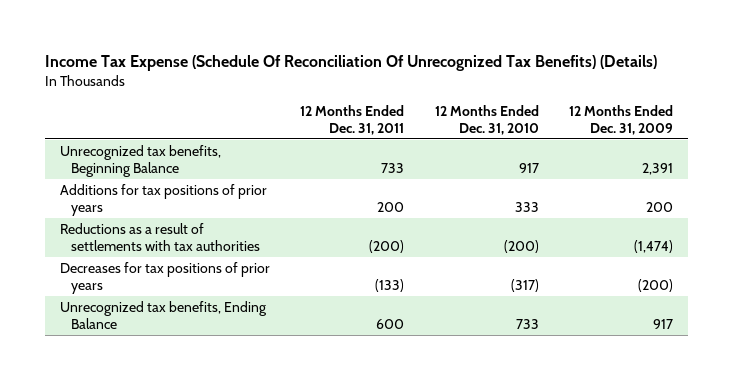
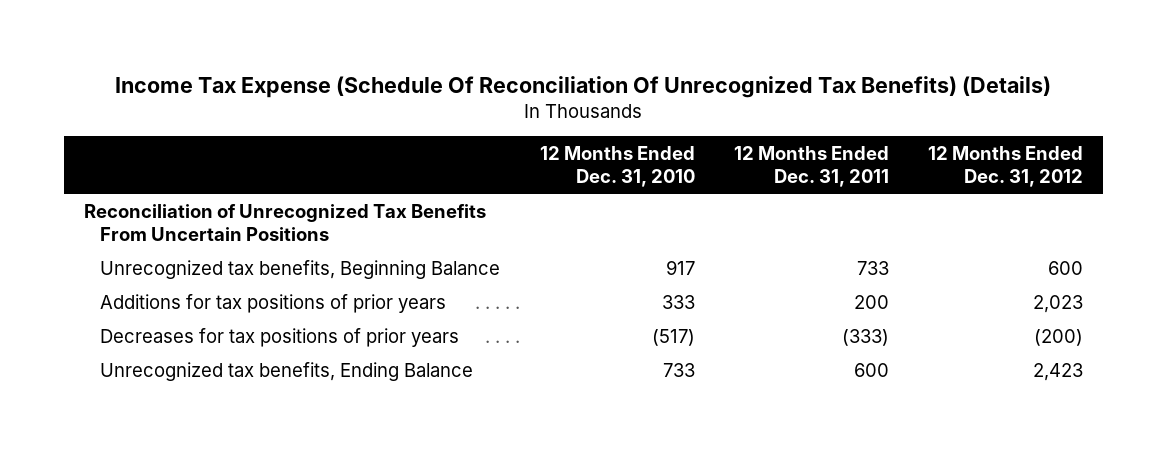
- | 12 Months Ended Dec. 31, 2011 | 12 Months Ended Dec. 31, 2010 | 12 Months Ended Dec. 31, 2009
+ | 12 Months Ended Dec. 31, 2010 | 12 Months Ended Dec. 31, 2011 | 12 Months Ended Dec. 31, 2012
+ Reconciliation of Unrecognized Tax Benefits From Uncertain Positions
- Reductions as a result of settlements with tax authorities | (200) | (200) | (1,474)
- Decreases for tax positions of prior years | (133) | (317) | (200)
+ Decreases for tax positions of prior years | (517) | (333) | (200)

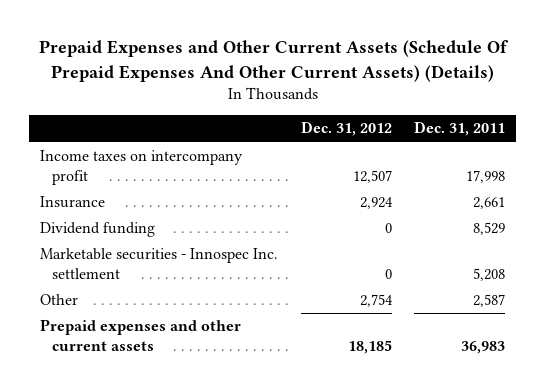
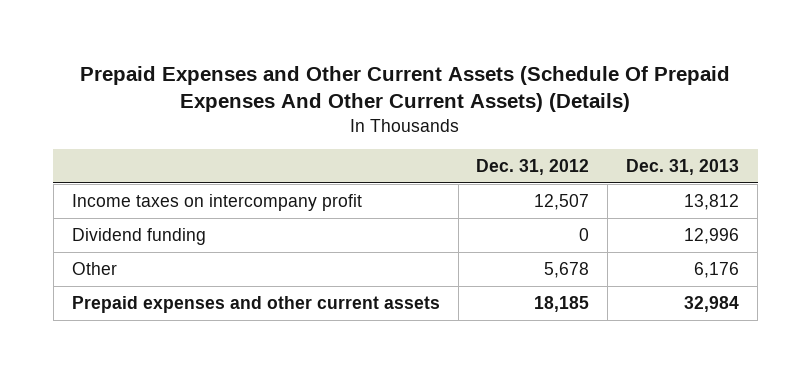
- | Dec. 31, 2012 | Dec. 31, 2011
+ | Dec. 31, 2012 | Dec. 31, 2013
- Insurance | 2,924 | 2,661
- Marketable securities - Innospec Inc. settlement | 0 | 5,208
- Other | 2,754 | 2,587
+ Other | 5,678 | 6,176

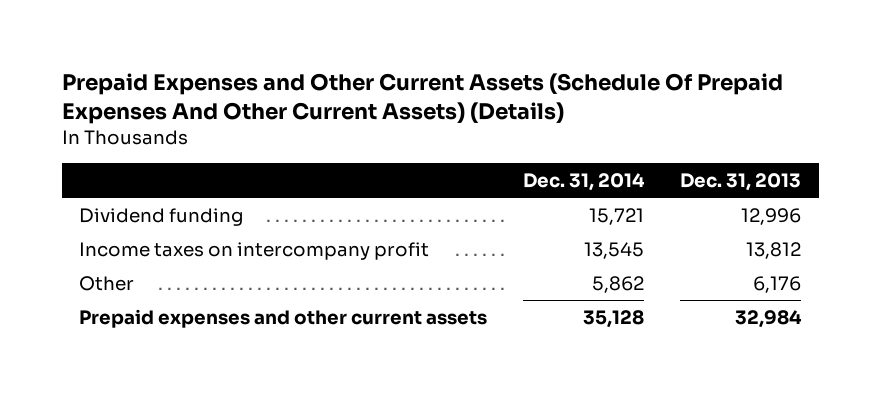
- | Dec. 31, 2012 | Dec. 31, 2013
+ | Dec. 31, 2014 | Dec. 31, 2013
moved down: Income taxes on intercompany profit | 13,545 | 13,812

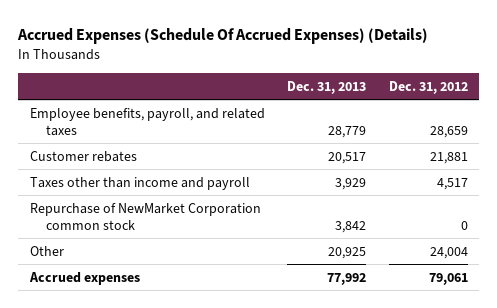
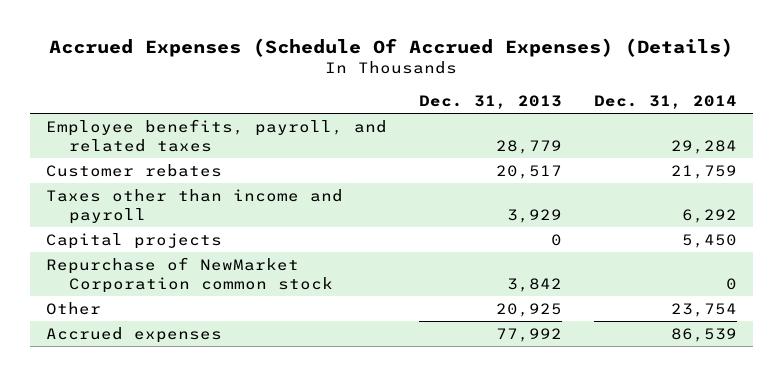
- | Dec. 31, 2013 | Dec. 31, 2012
+ | Dec. 31, 2013 | Dec. 31, 2014
+ Capital projects | 0 | 5,450

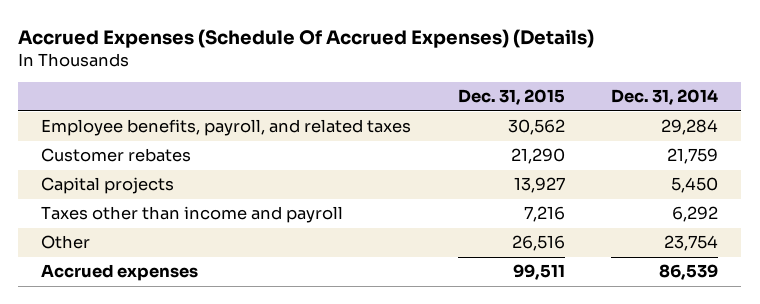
- | Dec. 31, 2013 | Dec. 31, 2014
+ | Dec. 31, 2015 | Dec. 31, 2014
- Repurchase of NewMarket Corporation common stock | 3,842 | 0
moved down: Taxes other than income and payroll | 7,216 | 6,292

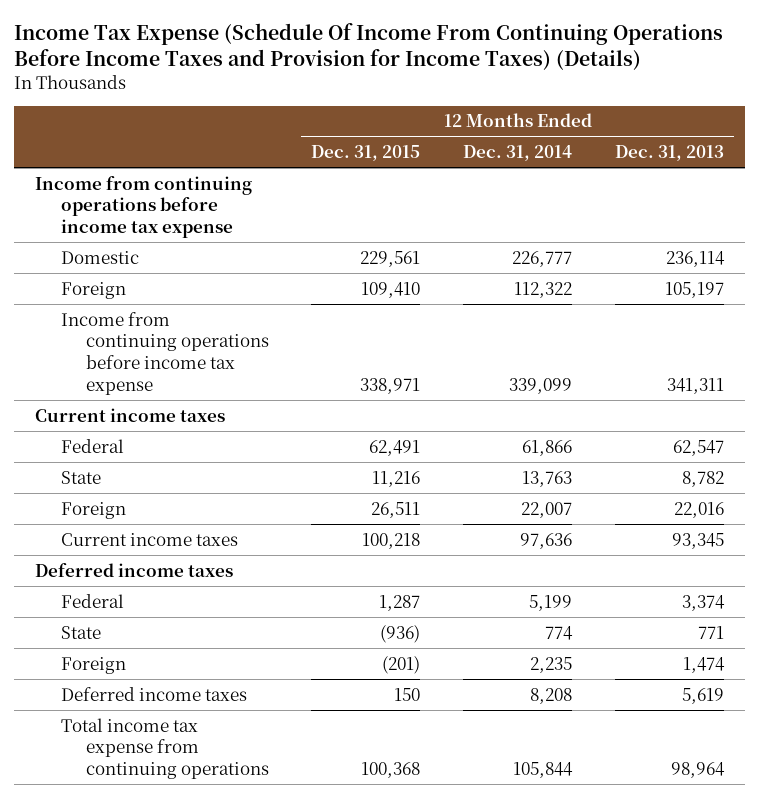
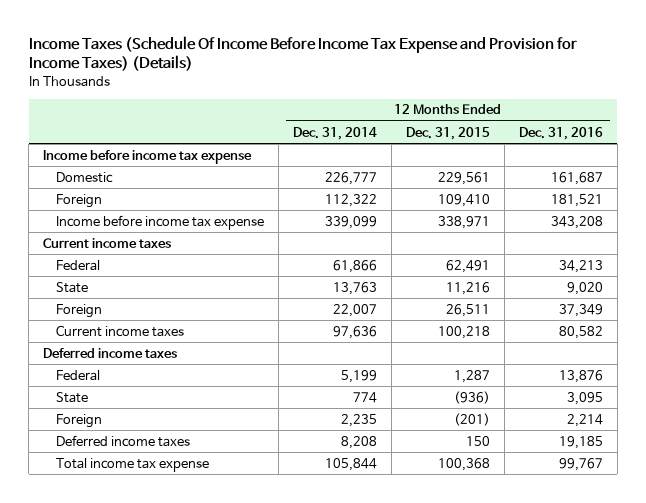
- Income Tax Expense (Schedule Of Income From Continuing Operations Before Income Taxes and Provision for Income Taxes) (Details)
+ Income Taxes (Schedule Of Income Before Income Tax Expense and Provision for Income Taxes) (Details)
- | 12 Months Ended Dec. 31, 2015 | 12 Months Ended Dec. 31, 2014 | 12 Months Ended Dec. 31, 2013
+ | 12 Months Ended Dec. 31, 2014 | 12 Months Ended Dec. 31, 2015 | 12 Months Ended Dec. 31, 2016
- Income from continuing operations before income tax expense
+ Income before income tax expense
- Income from continuing operations before income tax expense | 338,971 | 339,099 | 341,311
+ Income before income tax expense | 339,099 | 338,971 | 343,208
- Total income tax expense from continuing operations | 100,368 | 105,844 | 98,964
+ Total income tax expense | 105,844 | 100,368 | 99,767

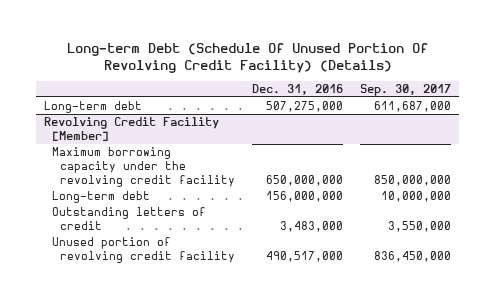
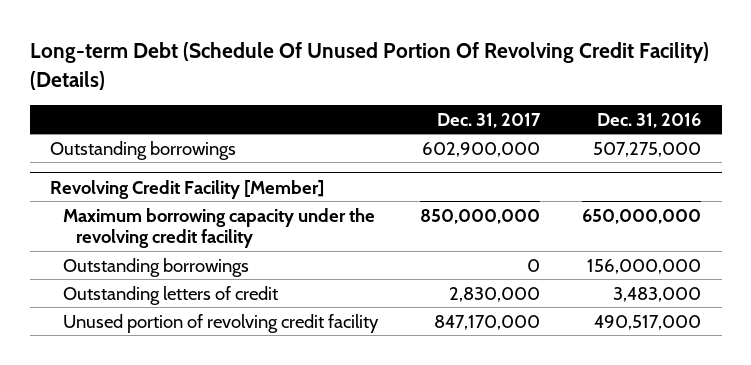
- | Dec. 31, 2016 | Sep. 30, 2017
+ | Dec. 31, 2017 | Dec. 31, 2016
- Long-term debt | 507,275,000 | 611,687,000
+ Outstanding borrowings | 602,900,000 | 507,275,000
@ Revolving Credit Facility [Member]
- Long-term debt | 156,000,000 | 10,000,000
+ Outstanding borrowings | 0 | 156,000,000

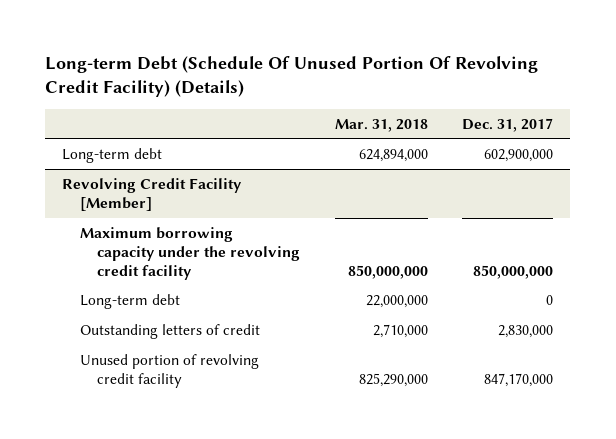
- | Dec. 31, 2017 | Dec. 31, 2016
+ | Mar. 31, 2018 | Dec. 31, 2017
- Outstanding borrowings | 602,900,000 | 507,275,000
+ Long-term debt | 624,894,000 | 602,900,000
@ Revolving Credit Facility [Member]
- Outstanding borrowings | 0 | 156,000,000
+ Long-term debt | 22,000,000 | 0

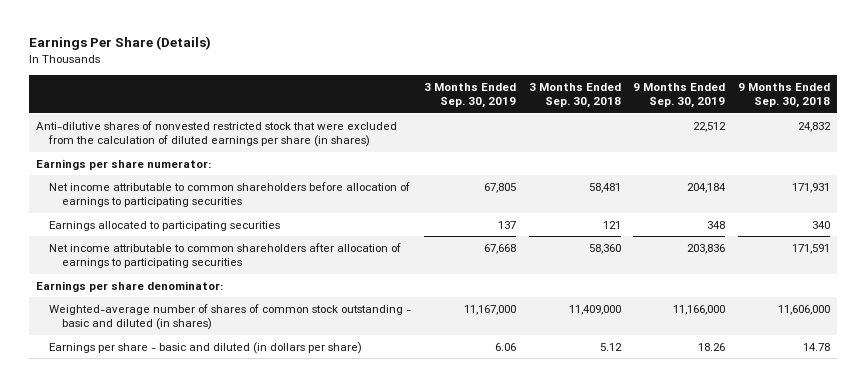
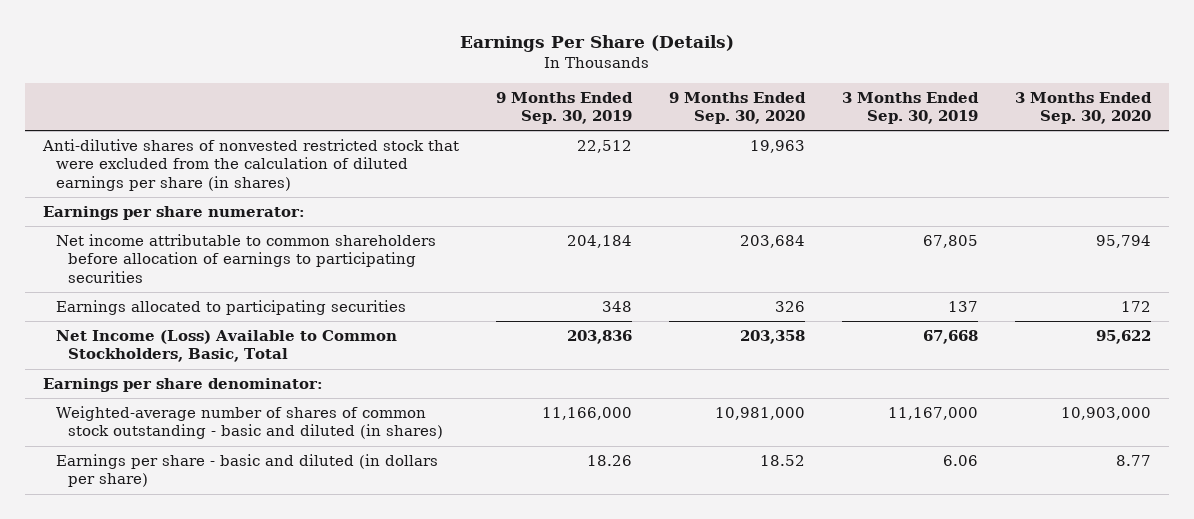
- | 3 Months Ended Sep. 30, 2019 | 3 Months Ended Sep. 30, 2018 | 9 Months Ended Sep. 30, 2019 | 9 Months Ended Sep. 30, 2018
+ | 9 Months Ended Sep. 30, 2019 | 9 Months Ended Sep. 30, 2020 | 3 Months Ended Sep. 30, 2019 | 3 Months Ended Sep. 30, 2020
- Net income attributable to common shareholders after allocation of earnings to participating securities | 67,668 | 58,360 | 203,836 | 171,591
+ Net Income (Loss) Available to Common Stockholders, Basic, Total | 203,836 | 203,358 | 67,668 | 95,622

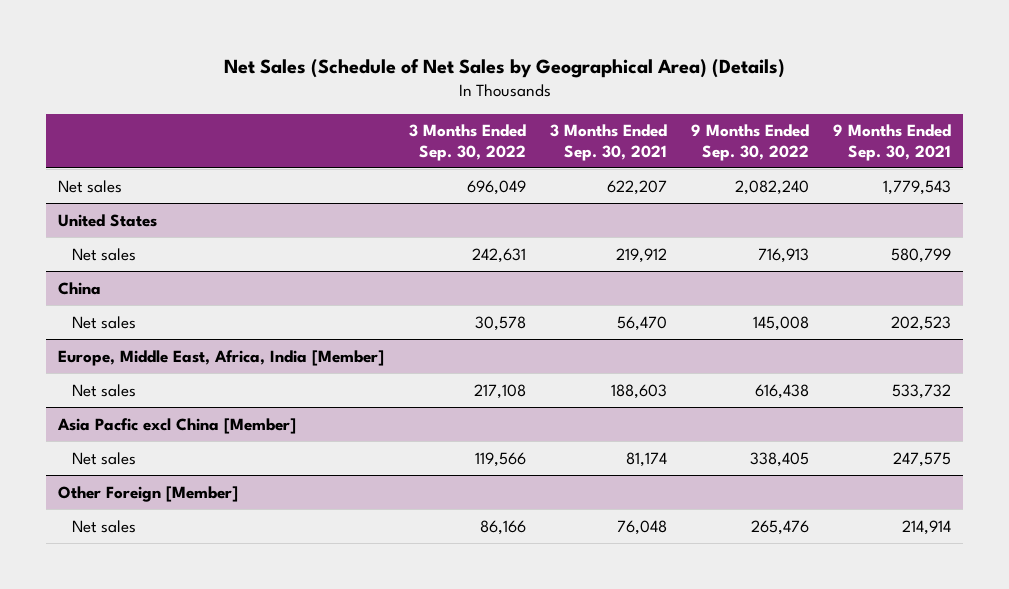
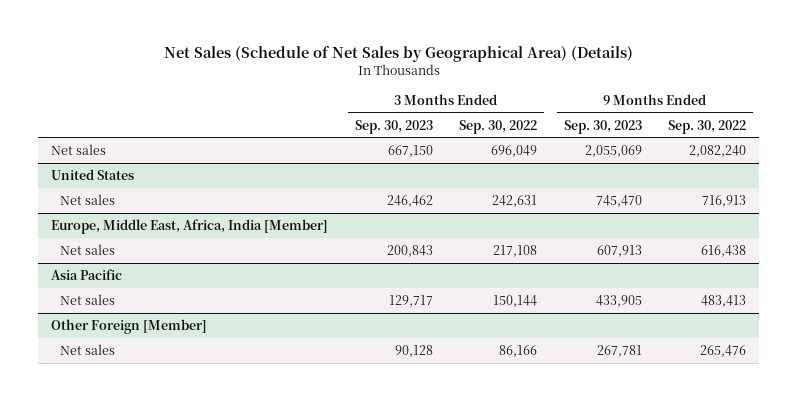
- | 3 Months Ended Sep. 30, 2022 | 3 Months Ended Sep. 30, 2021 | 9 Months Ended Sep. 30, 2022 | 9 Months Ended Sep. 30, 2021
+ | 3 Months Ended Sep. 30, 2023 | 3 Months Ended Sep. 30, 2022 | 9 Months Ended Sep. 30, 2023 | 9 Months Ended Sep. 30, 2022
- China
- Net sales | 30,578 | 56,470 | 145,008 | 202,523
- Asia Pacfic excl China [Member]
- Net sales | 119,566 | 81,174 | 338,405 | 247,575
+ Asia Pacific
+ Net sales | 129,717 | 150,144 | 433,905 | 483,413

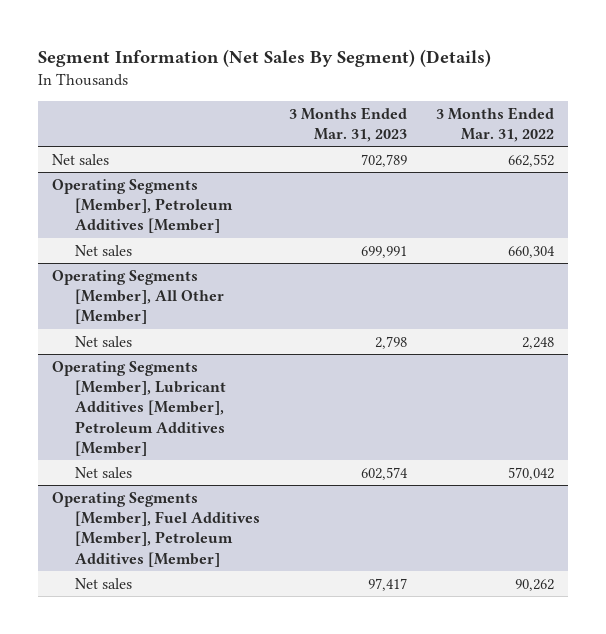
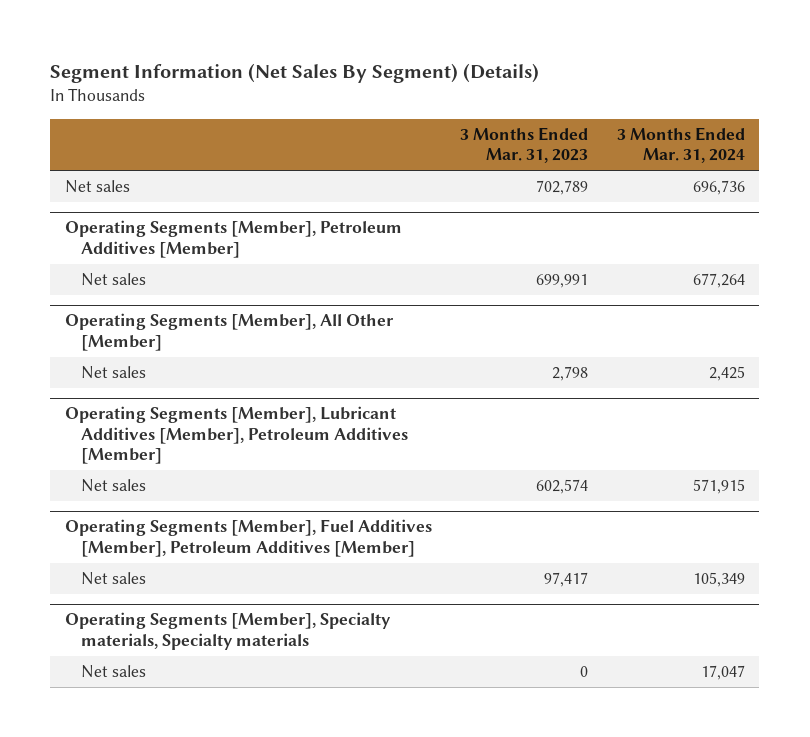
- | 3 Months Ended Mar. 31, 2023 | 3 Months Ended Mar. 31, 2022
+ | 3 Months Ended Mar. 31, 2023 | 3 Months Ended Mar. 31, 2024
+ Operating Segments [Member], Specialty materials, Specialty materials
+ Net sales | 0 | 17,047

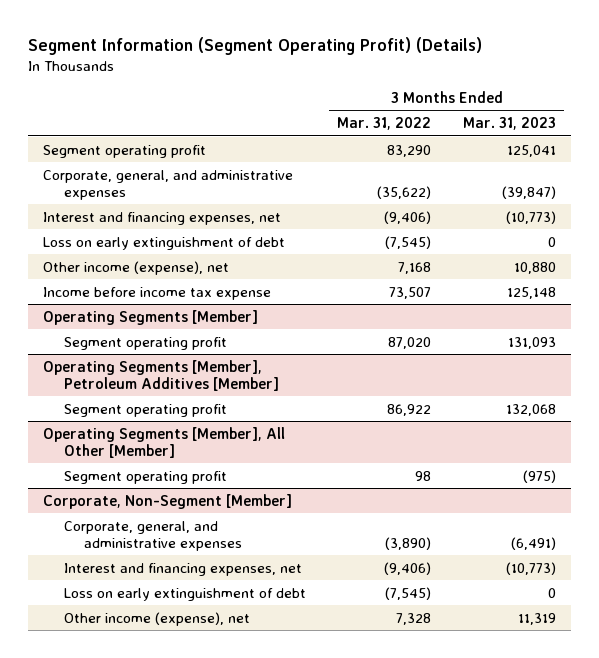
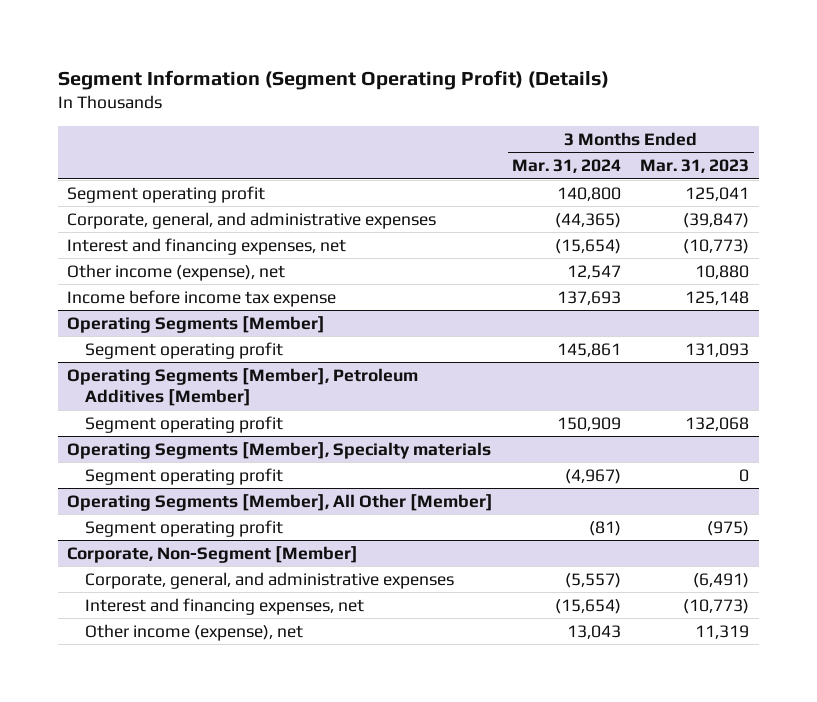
- | 3 Months Ended Mar. 31, 2022 | 3 Months Ended Mar. 31, 2023
+ | 3 Months Ended Mar. 31, 2024 | 3 Months Ended Mar. 31, 2023
- Loss on early extinguishment of debt | (7,545) | 0
+ Operating Segments [Member], Specialty materials
+ Segment operating profit | (4,967) | 0
@ Corporate, Non-Segment [Member]
- Loss on early extinguishment of debt | (7,545) | 0

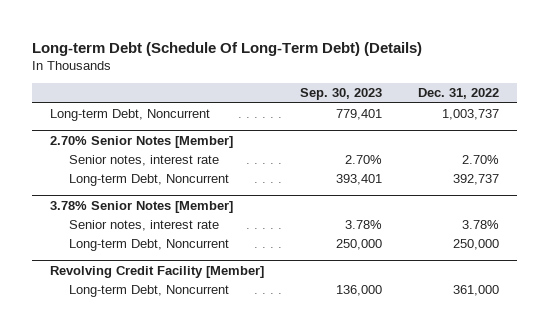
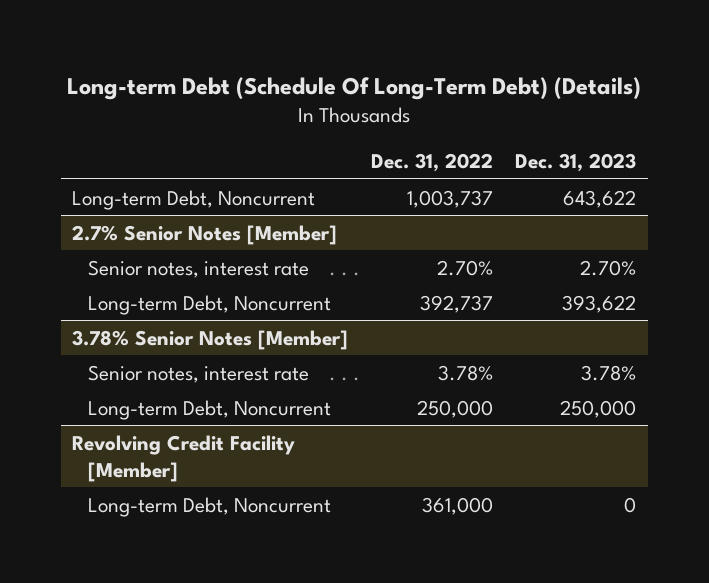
- | Sep. 30, 2023 | Dec. 31, 2022
+ | Dec. 31, 2022 | Dec. 31, 2023
- 2.70% Senior Notes [Member]
+ 2.7% Senior Notes [Member]

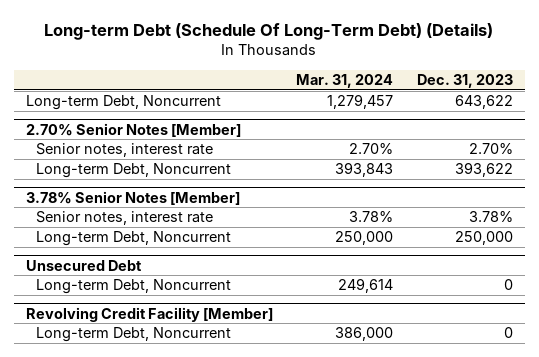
- | Dec. 31, 2022 | Dec. 31, 2023
+ | Mar. 31, 2024 | Dec. 31, 2023
- 2.7% Senior Notes [Member]
+ 2.70% Senior Notes [Member]
+ Unsecured Debt
+ Long-term Debt, Noncurrent | 249,614 | 0

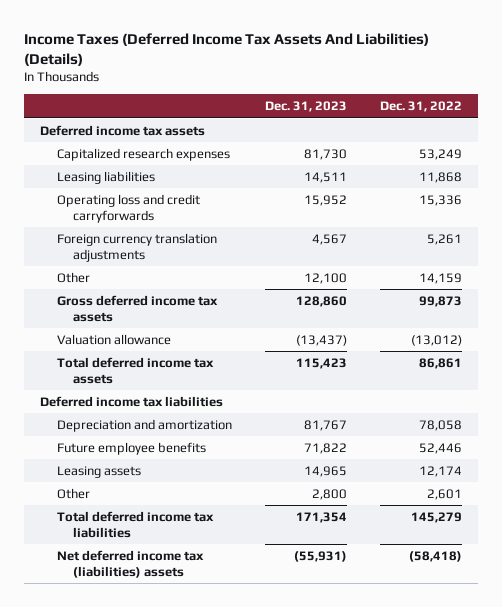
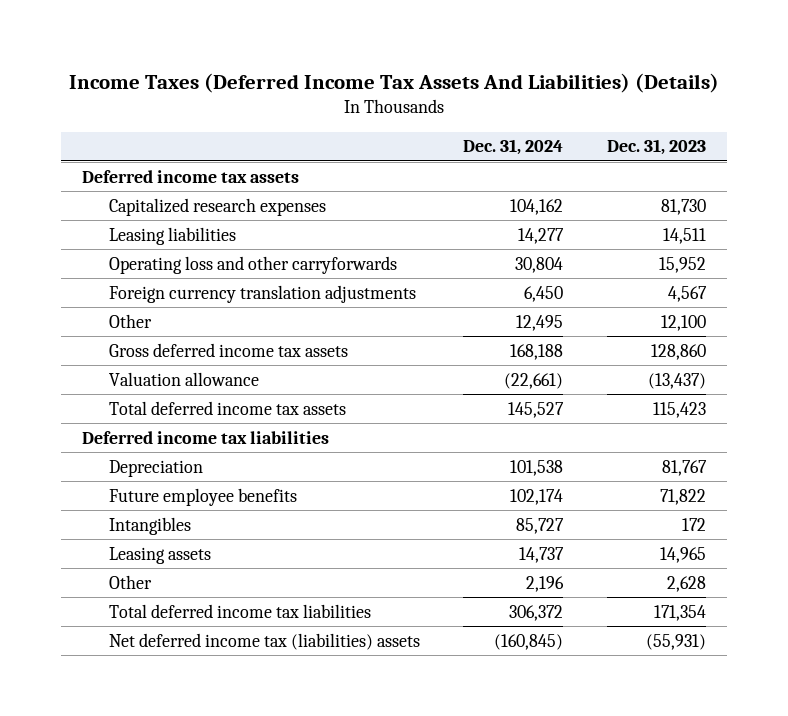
- | Dec. 31, 2023 | Dec. 31, 2022
+ | Dec. 31, 2024 | Dec. 31, 2023
- Operating loss and credit carryforwards | 15,952 | 15,336
+ Operating loss and other carryforwards | 30,804 | 15,952
- Depreciation and amortization | 81,767 | 78,058
+ Depreciation | 101,538 | 81,767
+ Intangibles | 85,727 | 172
- Other | 2,800 | 2,601
+ Other | 2,196 | 2,628

